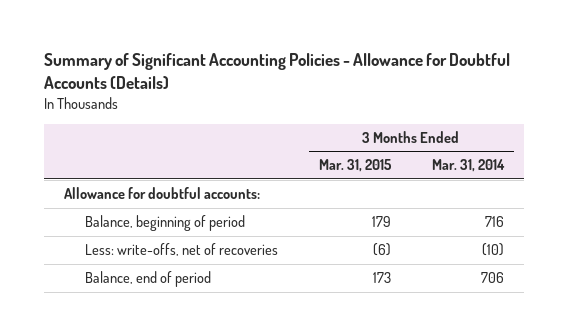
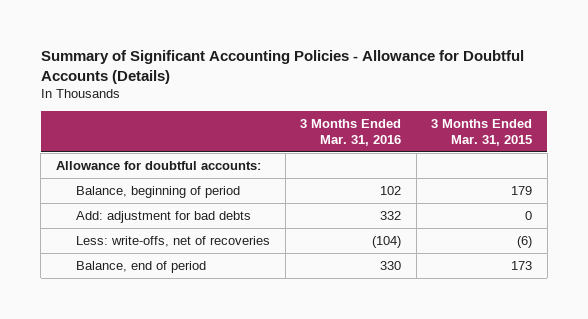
- | 3 Months Ended Mar. 31, 2015 | 3 Months Ended Mar. 31, 2014
+ | 3 Months Ended Mar. 31, 2016 | 3 Months Ended Mar. 31, 2015
+ Add: adjustment for bad debts | 332 | 0

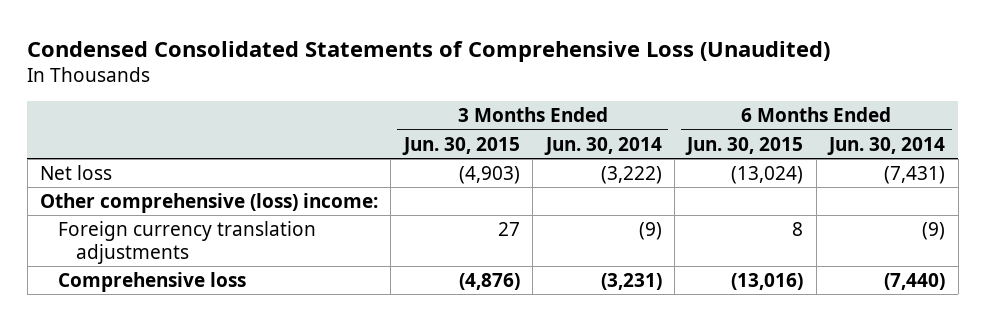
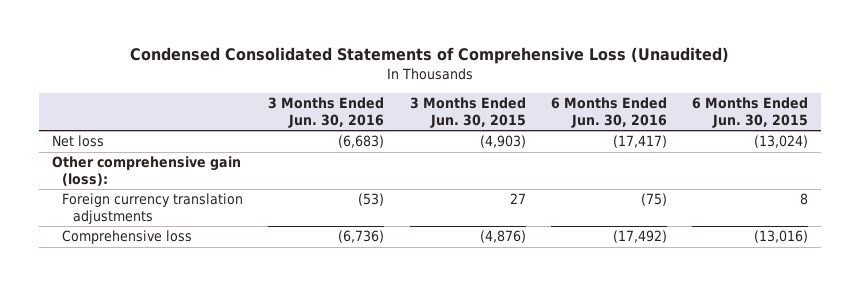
- | 3 Months Ended Jun. 30, 2015 | 3 Months Ended Jun. 30, 2014 | 6 Months Ended Jun. 30, 2015 | 6 Months Ended Jun. 30, 2014
+ | 3 Months Ended Jun. 30, 2016 | 3 Months Ended Jun. 30, 2015 | 6 Months Ended Jun. 30, 2016 | 6 Months Ended Jun. 30, 2015
- Other comprehensive (loss) income:
+ Other comprehensive gain (loss):

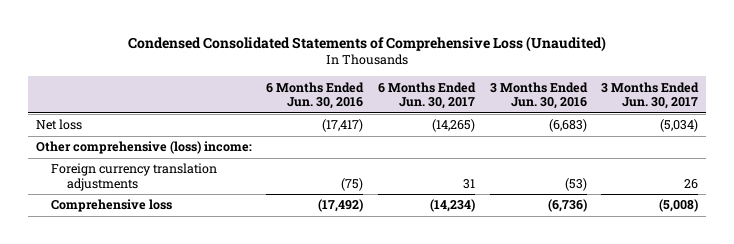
- | 3 Months Ended Jun. 30, 2016 | 3 Months Ended Jun. 30, 2015 | 6 Months Ended Jun. 30, 2016 | 6 Months Ended Jun. 30, 2015
+ | 6 Months Ended Jun. 30, 2016 | 6 Months Ended Jun. 30, 2017 | 3 Months Ended Jun. 30, 2016 | 3 Months Ended Jun. 30, 2017
- Other comprehensive gain (loss):
+ Other comprehensive (loss) income:

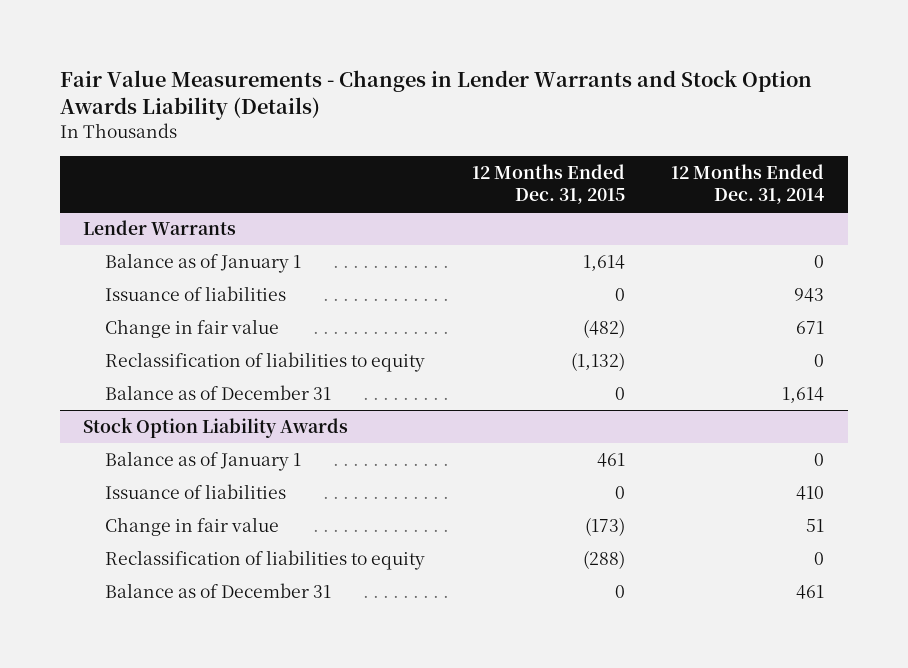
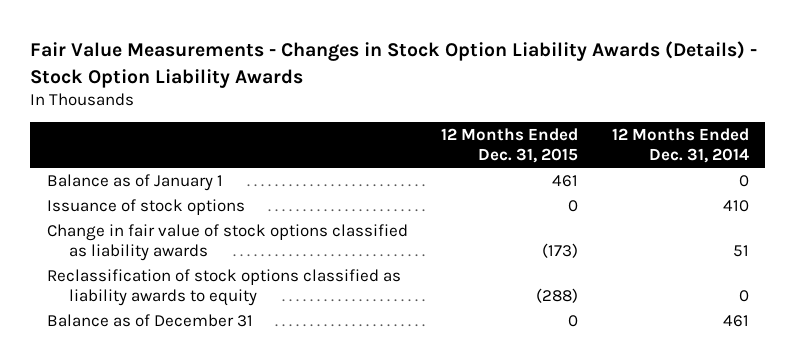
- Fair Value Measurements - Changes in Lender Warrants and Stock Option Awards Liability (Details)
+ Fair Value Measurements - Changes in Stock Option Liability Awards (Details) - Stock Option Liability Awards
- Lender Warrants
- Balance as of January 1 | 1,614 | 0
- Issuance of liabilities | 0 | 943
- Change in fair value | (482) | 671
- Reclassification of liabilities to equity | (1,132) | 0
- Balance as of December 31 | 0 | 1,614
- Stock Option Liability Awards
- Issuance of liabilities | 0 | 410
- Change in fair value | (173) | 51
- Reclassification of liabilities to equity | (288) | 0
+ Issuance of stock options | 0 | 410
+ Change in fair value of stock options classified as liability awards | (173) | 51
+ Reclassification of stock options classified as liability awards to equity | (288) | 0

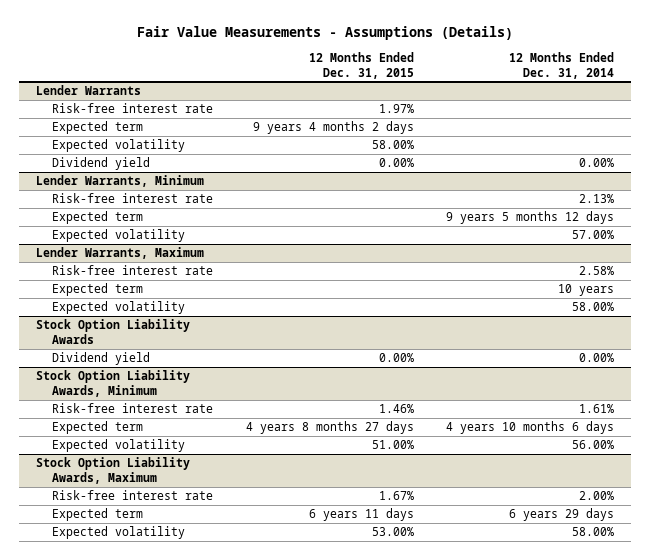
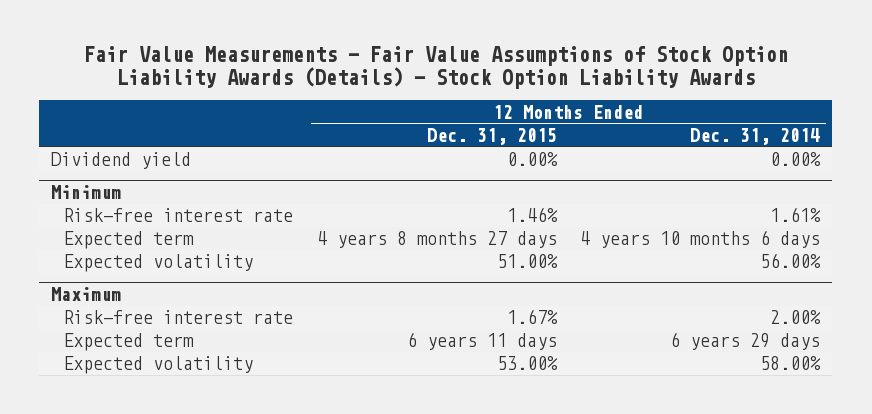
- Fair Value Measurements - Assumptions (Details)
+ Fair Value Measurements - Fair Value Assumptions of Stock Option Liability Awards (Details) - Stock Option Liability Awards
- Lender Warrants
- Risk-free interest rate | 1.97% |
- Expected term | 9 years 4 months 2 days |
- Expected volatility | 58.00% |
- Lender Warrants, Minimum
- Risk-free interest rate | | 2.13%
- Expected term | | 9 years 5 months 12 days
- Expected volatility | | 57.00%
- Lender Warrants, Maximum
- Risk-free interest rate | | 2.58%
- Expected term | | 10 years
- Expected volatility | | 58.00%
- Stock Option Liability Awards
- Dividend yield | 0.00% | 0.00%
- Stock Option Liability Awards, Minimum
+ Minimum
- Stock Option Liability Awards, Maximum
+ Maximum

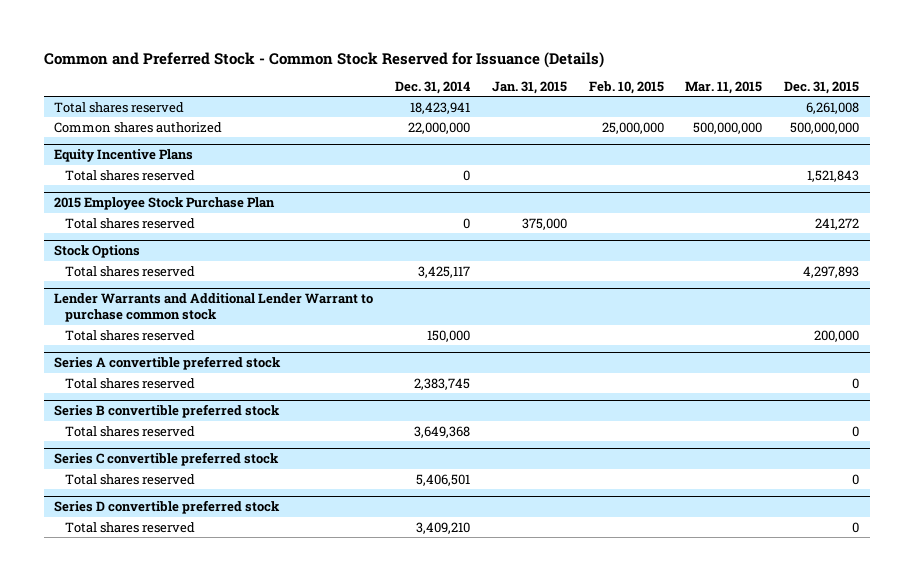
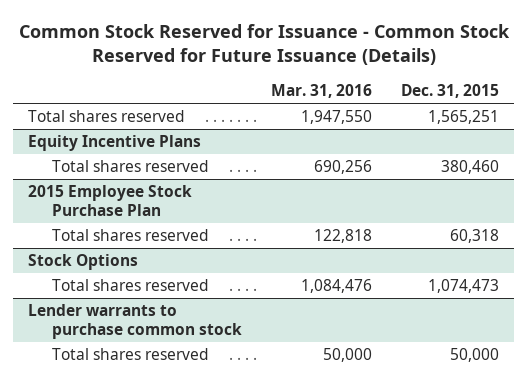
- Common and Preferred Stock - Common Stock Reserved for Issuance (Details)
+ Common Stock Reserved for Issuance - Common Stock Reserved for Future Issuance (Details)
- | Dec. 31, 2014 | Jan. 31, 2015 | Feb. 10, 2015 | Mar. 11, 2015 | Dec. 31, 2015
+ | Mar. 31, 2016 | Dec. 31, 2015
- Total shares reserved | 18,423,941 | | | | 6,261,008
- Common shares authorized | 22,000,000 | | 25,000,000 | 500,000,000 | 500,000,000
+ Total shares reserved | 1,947,550 | 1,565,251
@ Equity Incentive Plans
- Total shares reserved | 0 | | | | 1,521,843
+ Total shares reserved | 690,256 | 380,460
@ 2015 Employee Stock Purchase Plan
- Total shares reserved | 0 | 375,000 | | | 241,272
+ Total shares reserved | 122,818 | 60,318
@ Stock Options
- Total shares reserved | 3,425,117 | | | | 4,297,893
- Lender Warrants and Additional Lender Warrant to purchase common stock
- Total shares reserved | 150,000 | | | | 200,000
- Series A convertible preferred stock
- Total shares reserved | 2,383,745 | | | | 0
- Series B convertible preferred stock
- Total shares reserved | 3,649,368 | | | | 0
- Series C convertible preferred stock
- Total shares reserved | 5,406,501 | | | | 0
- Series D convertible preferred stock
- Total shares reserved | 3,409,210 | | | | 0
@ Stock Options
+ Total shares reserved | 1,084,476 | 1,074,473
+ Lender warrants to purchase common stock
+ Total shares reserved | 50,000 | 50,000

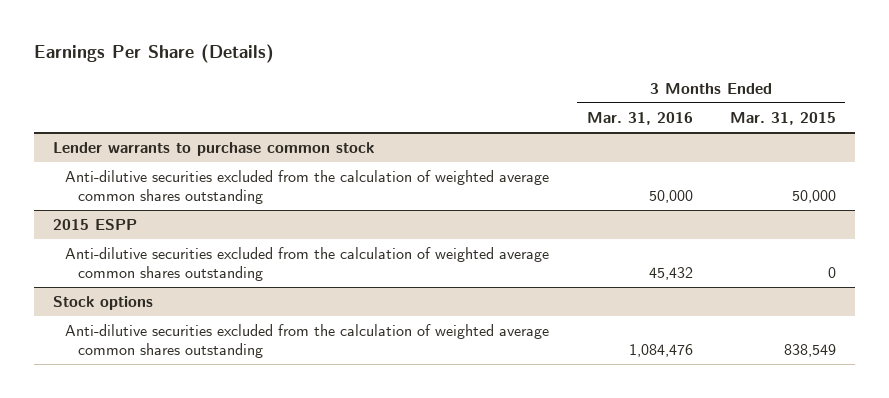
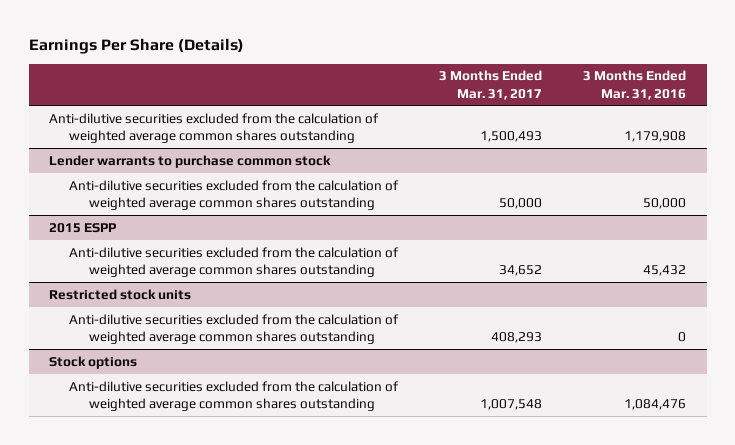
- | 3 Months Ended Mar. 31, 2016 | 3 Months Ended Mar. 31, 2015
+ | 3 Months Ended Mar. 31, 2017 | 3 Months Ended Mar. 31, 2016
+ Anti-dilutive securities excluded from the calculation of weighted average common shares outstanding | 1,500,493 | 1,179,908
+ Restricted stock units
+ Anti-dilutive securities excluded from the calculation of weighted average common shares outstanding | 408,293 | 0

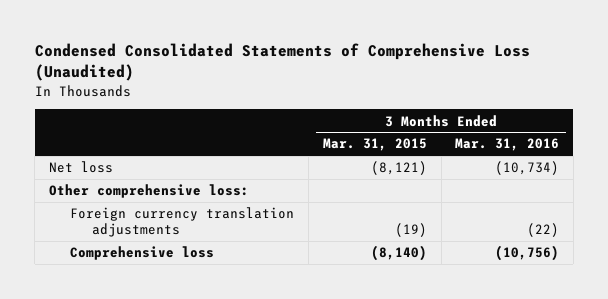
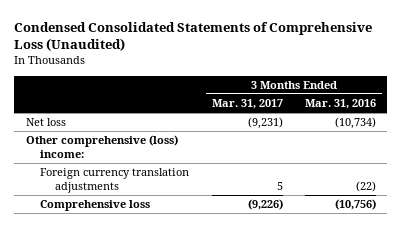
- | 3 Months Ended Mar. 31, 2015 | 3 Months Ended Mar. 31, 2016
+ | 3 Months Ended Mar. 31, 2017 | 3 Months Ended Mar. 31, 2016
- Other comprehensive loss:
+ Other comprehensive (loss) income:

